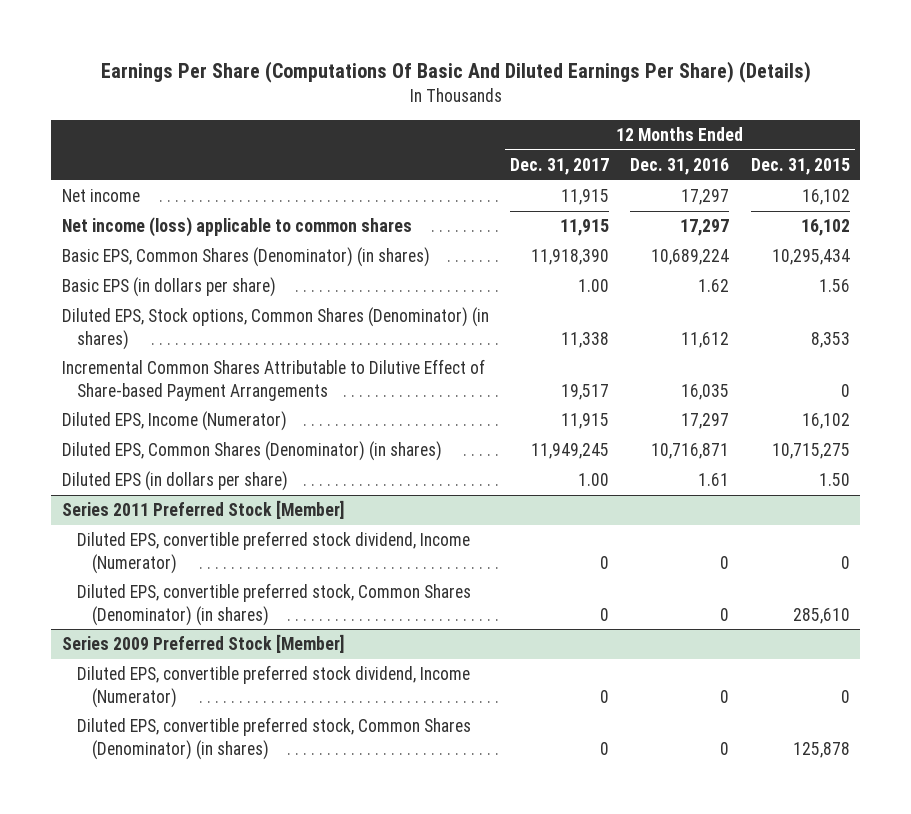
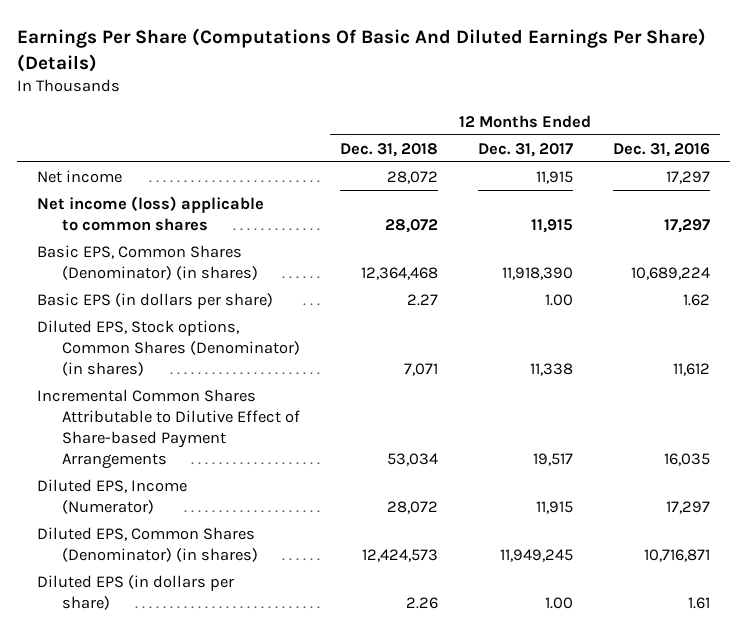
- | 12 Months Ended Dec. 31, 2017 | 12 Months Ended Dec. 31, 2016 | 12 Months Ended Dec. 31, 2015
+ | 12 Months Ended Dec. 31, 2018 | 12 Months Ended Dec. 31, 2017 | 12 Months Ended Dec. 31, 2016
- Series 2011 Preferred Stock [Member]
- Diluted EPS, convertible preferred stock dividend, Income (Numerator) | 0 | 0 | 0
- Diluted EPS, convertible preferred stock, Common Shares (Denominator) (in shares) | 0 | 0 | 285,610
- Series 2009 Preferred Stock [Member]
- Diluted EPS, convertible preferred stock dividend, Income (Numerator) | 0 | 0 | 0
- Diluted EPS, convertible preferred stock, Common Shares (Denominator) (in shares) | 0 | 0 | 125,878

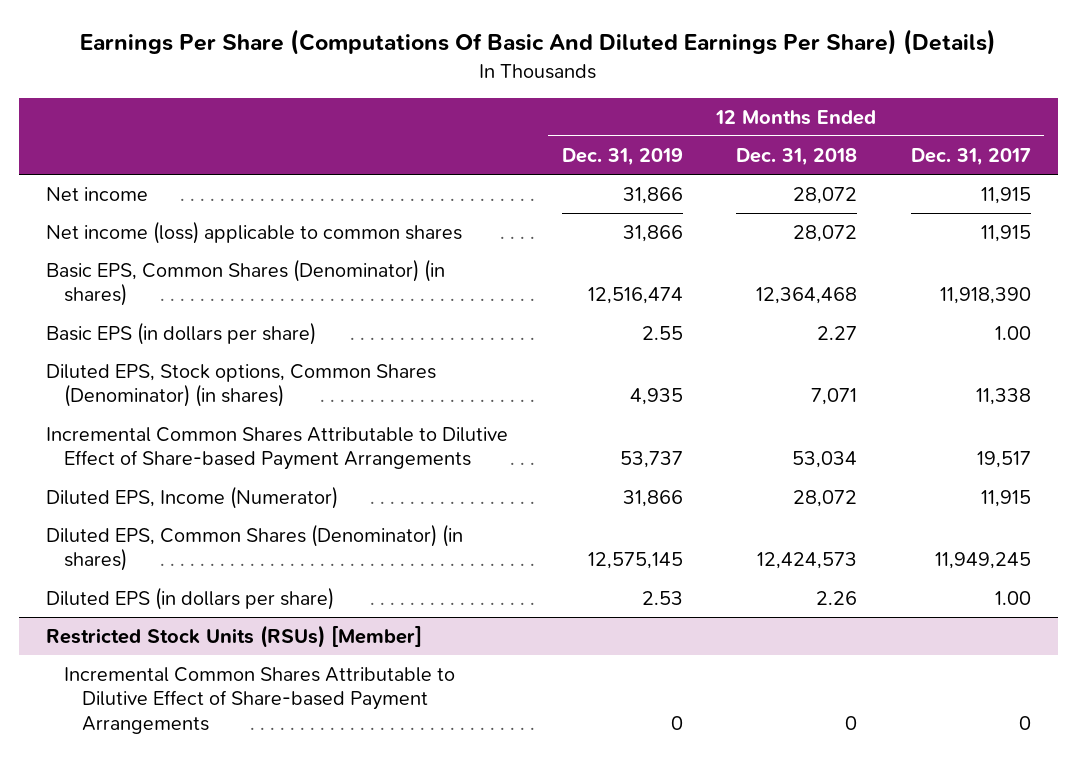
- | 12 Months Ended Dec. 31, 2018 | 12 Months Ended Dec. 31, 2017 | 12 Months Ended Dec. 31, 2016
+ | 12 Months Ended Dec. 31, 2019 | 12 Months Ended Dec. 31, 2018 | 12 Months Ended Dec. 31, 2017
+ Restricted Stock Units (RSUs) [Member]
+ Incremental Common Shares Attributable to Dilutive Effect of Share-based Payment Arrangements | 0 | 0 | 0

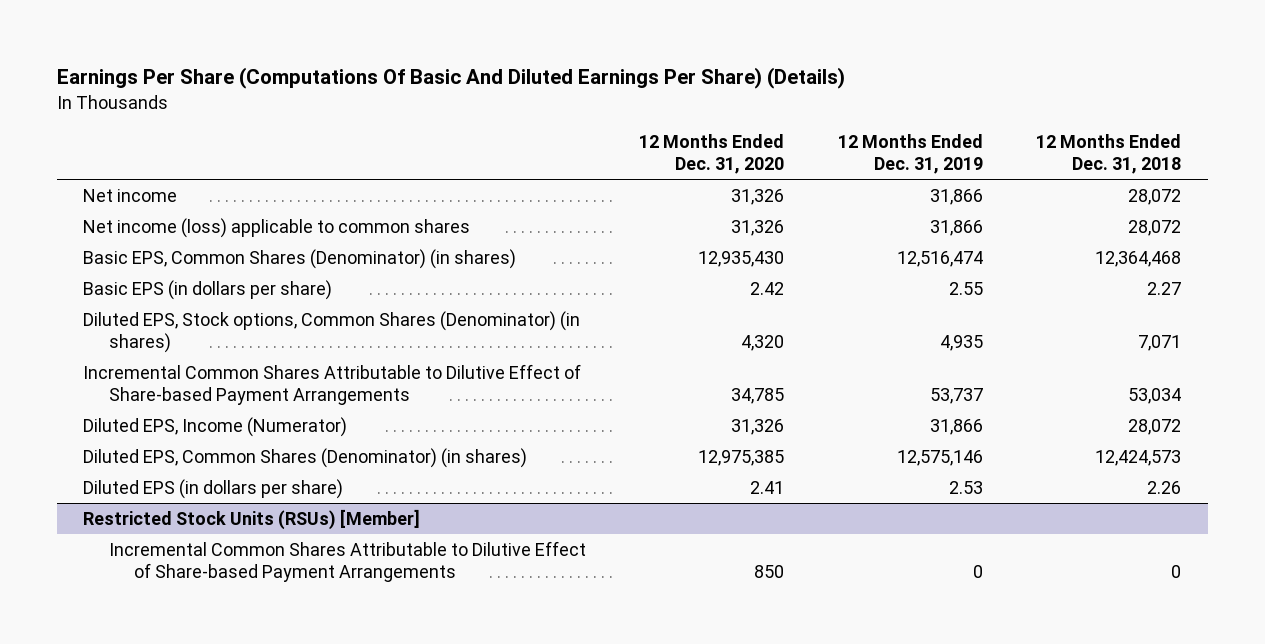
- | 12 Months Ended Dec. 31, 2019 | 12 Months Ended Dec. 31, 2018 | 12 Months Ended Dec. 31, 2017
+ | 12 Months Ended Dec. 31, 2020 | 12 Months Ended Dec. 31, 2019 | 12 Months Ended Dec. 31, 2018
- Diluted EPS, Common Shares (Denominator) (in shares) | 12,575,145 | 12,424,573 | 11,949,245
+ Diluted EPS, Common Shares (Denominator) (in shares) | 12,975,385 | 12,575,146 | 12,424,573

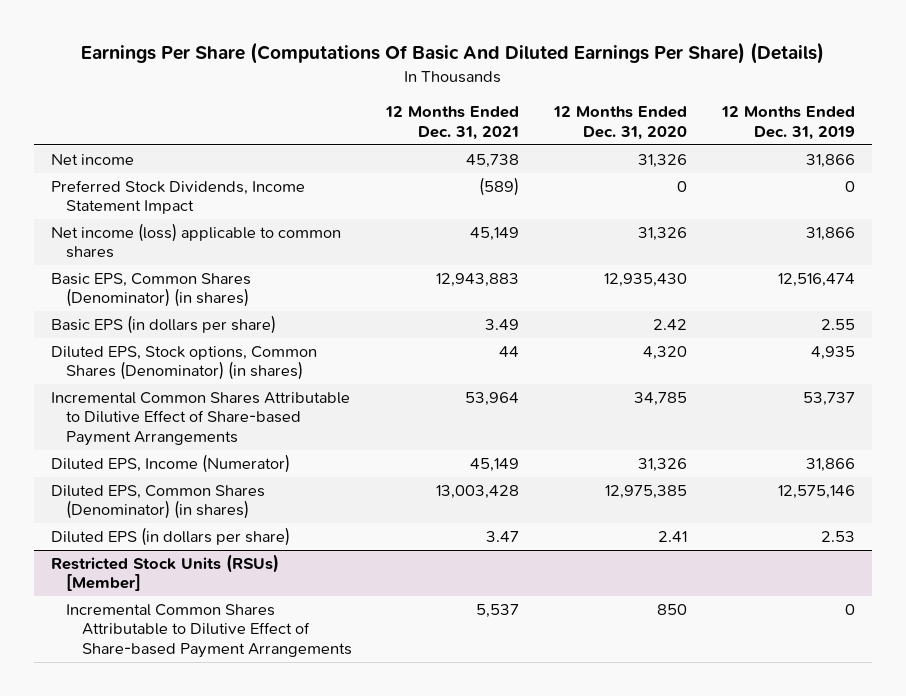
- | 12 Months Ended Dec. 31, 2020 | 12 Months Ended Dec. 31, 2019 | 12 Months Ended Dec. 31, 2018
+ | 12 Months Ended Dec. 31, 2021 | 12 Months Ended Dec. 31, 2020 | 12 Months Ended Dec. 31, 2019
+ Preferred Stock Dividends, Income Statement Impact | (589) | 0 | 0

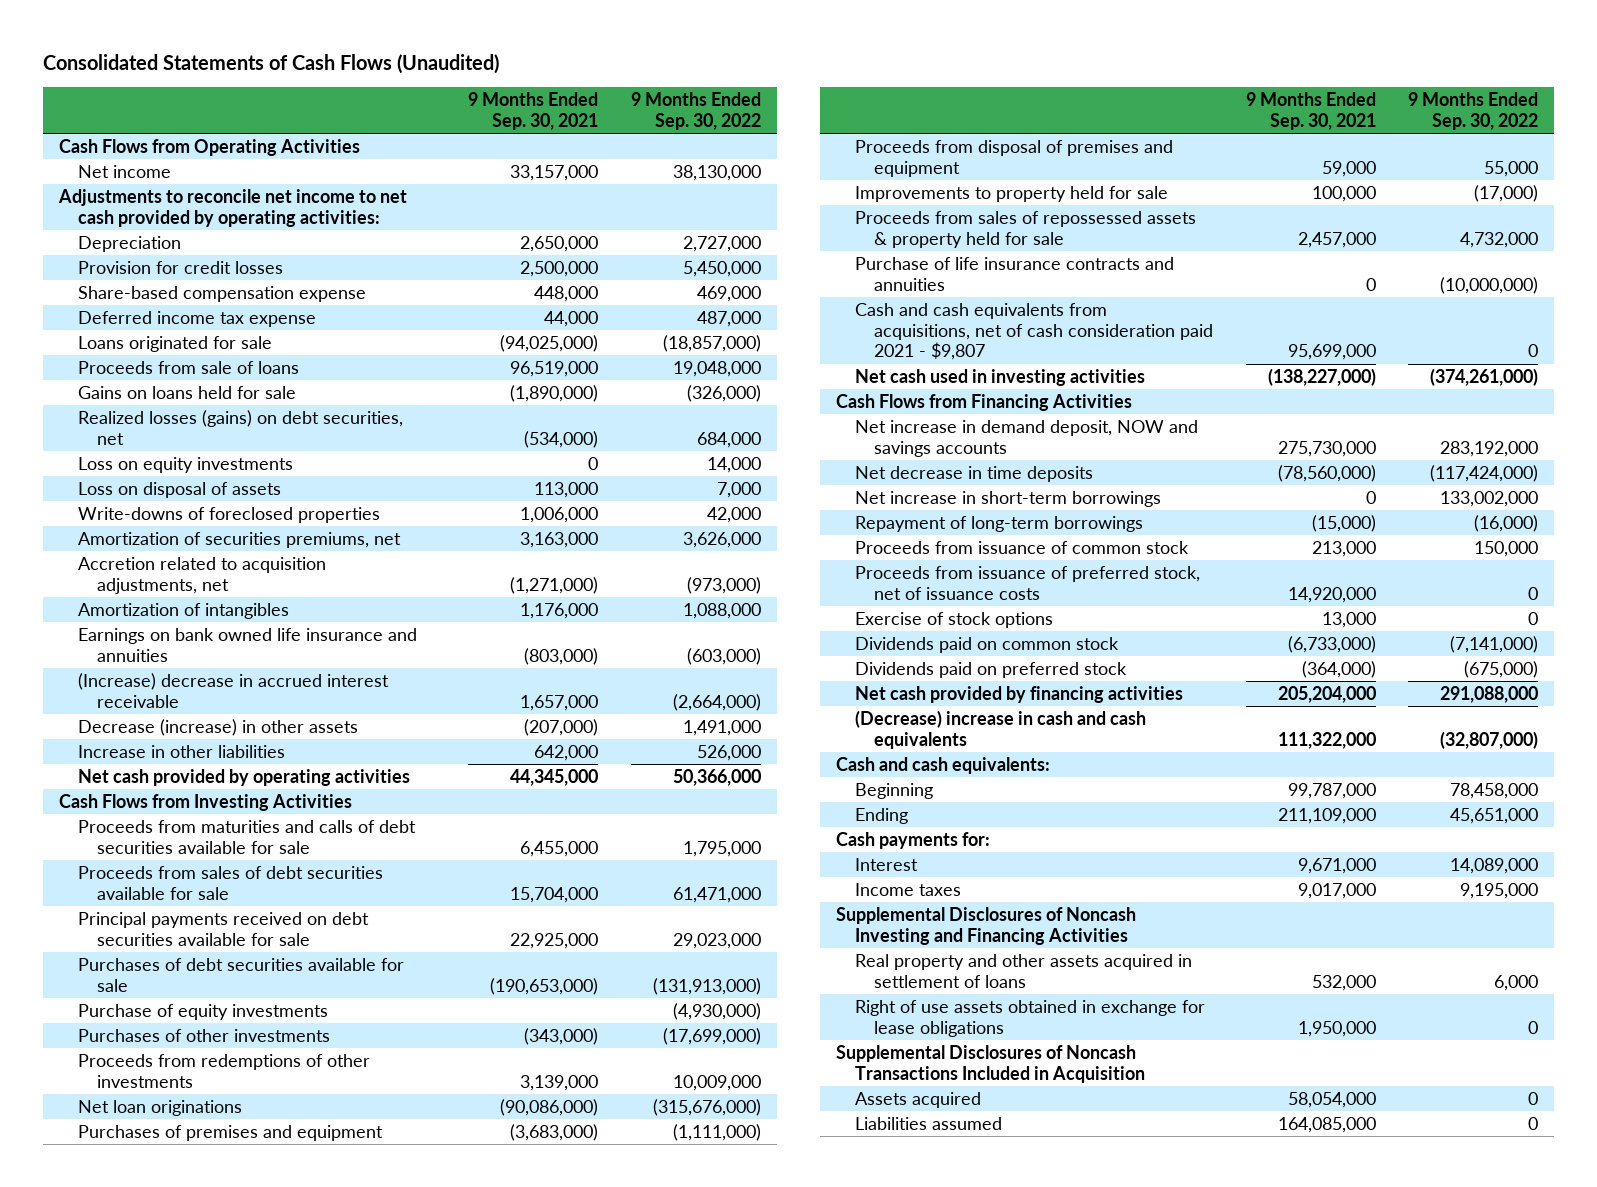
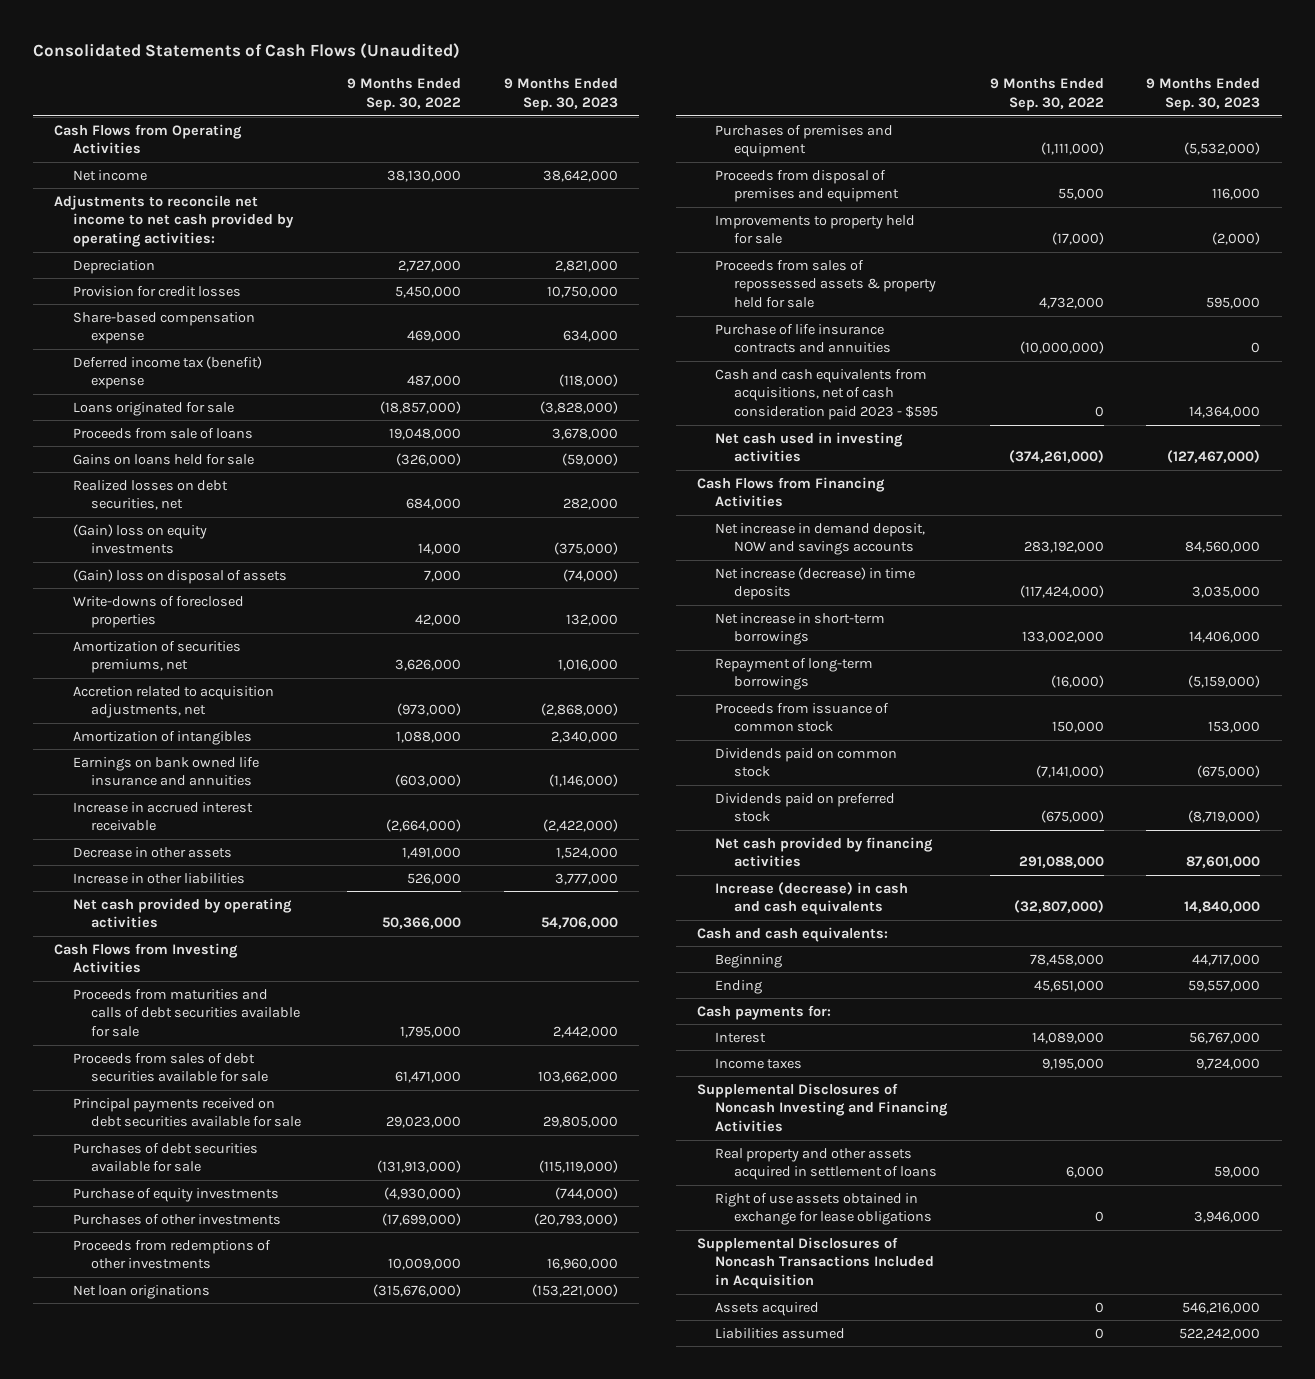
- | 9 Months Ended Sep. 30, 2021 | 9 Months Ended Sep. 30, 2022
+ | 9 Months Ended Sep. 30, 2022 | 9 Months Ended Sep. 30, 2023
- Deferred income tax expense | 44,000 | 487,000
+ Deferred income tax (benefit) expense | 487,000 | (118,000)
- Realized losses (gains) on debt securities, net | (534,000) | 684,000
- Loss on equity investments | 0 | 14,000
- Loss on disposal of assets | 113,000 | 7,000
+ Realized losses on debt securities, net | 684,000 | 282,000
+ (Gain) loss on equity investments | 14,000 | (375,000)
+ (Gain) loss on disposal of assets | 7,000 | (74,000)
- (Increase) decrease in accrued interest receivable | 1,657,000 | (2,664,000)
- Decrease (increase) in other assets | (207,000) | 1,491,000
+ Increase in accrued interest receivable | (2,664,000) | (2,422,000)
+ Decrease in other assets | 1,491,000 | 1,524,000
- Cash and cash equivalents from acquisitions, net of cash consideration paid 2021 - $9,807 | 95,699,000 | 0
+ Cash and cash equivalents from acquisitions, net of cash consideration paid 2023 - $595 | 0 | 14,364,000
- Net decrease in time deposits | (78,560,000) | (117,424,000)
+ Net increase (decrease) in time deposits | (117,424,000) | 3,035,000
- Proceeds from issuance of preferred stock, net of issuance costs | 14,920,000 | 0
- Exercise of stock options | 13,000 | 0
- (Decrease) increase in cash and cash equivalents | 111,322,000 | (32,807,000)
+ Increase (decrease) in cash and cash equivalents | (32,807,000) | 14,840,000

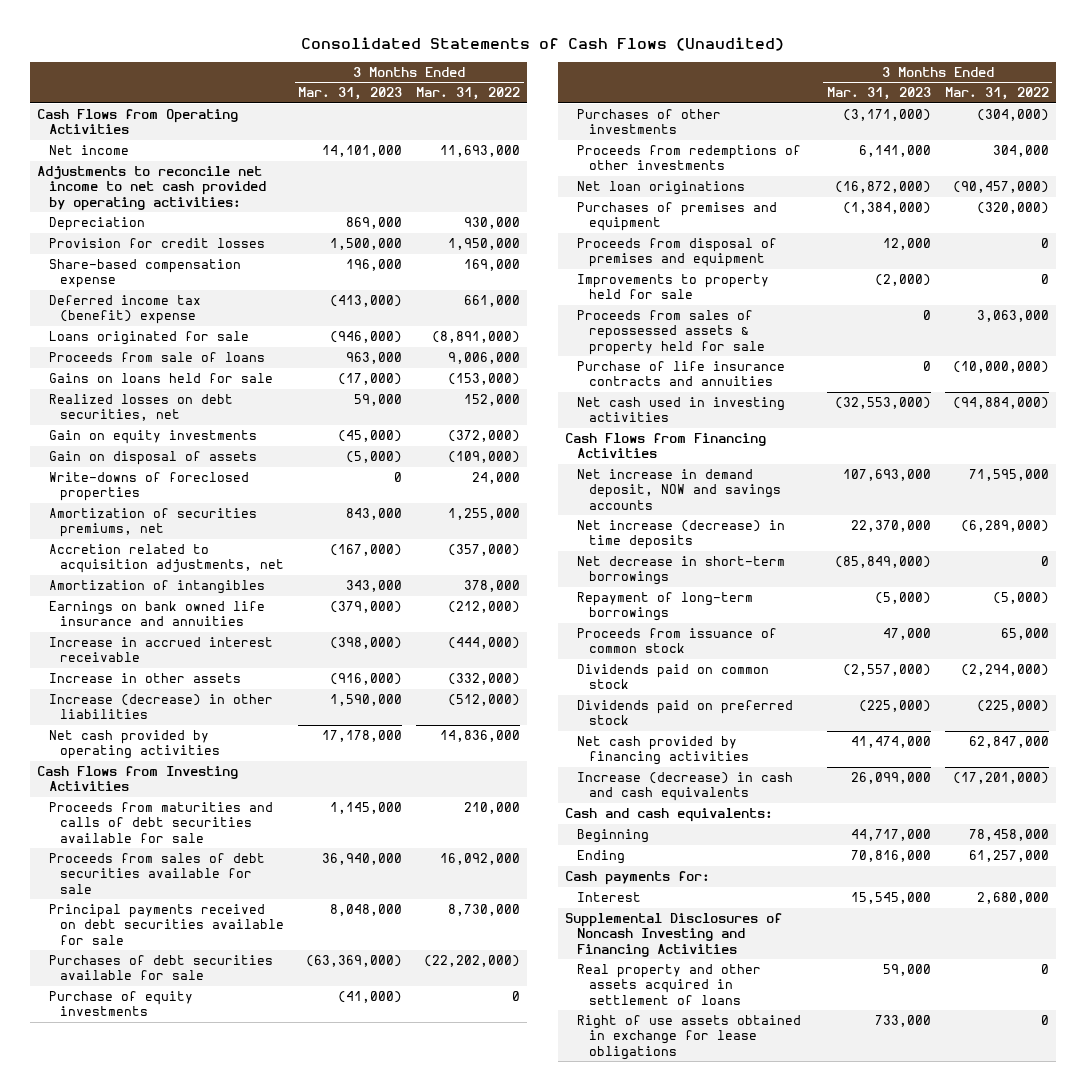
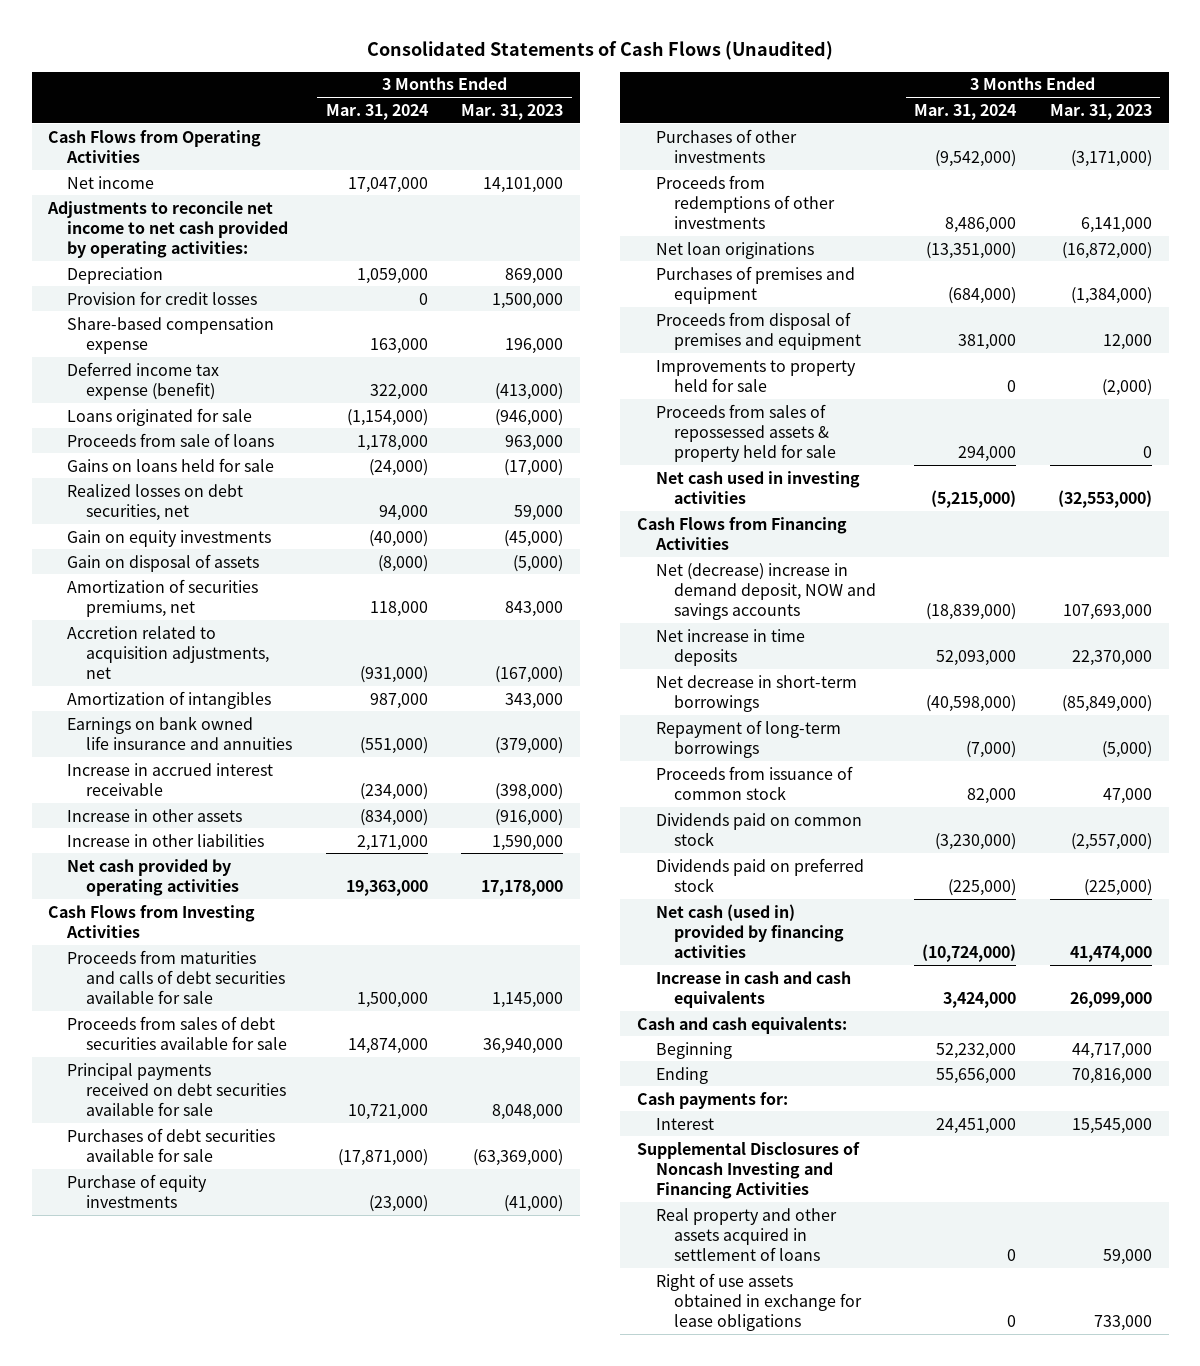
- | 3 Months Ended Mar. 31, 2023 | 3 Months Ended Mar. 31, 2022
+ | 3 Months Ended Mar. 31, 2024 | 3 Months Ended Mar. 31, 2023
- Deferred income tax (benefit) expense | (413,000) | 661,000
+ Deferred income tax expense (benefit) | 322,000 | (413,000)
- Write-downs of foreclosed properties | 0 | 24,000
- Increase (decrease) in other liabilities | 1,590,000 | (512,000)
+ Increase in other liabilities | 2,171,000 | 1,590,000
- Purchase of life insurance contracts and annuities | 0 | (10,000,000)
- Net increase in demand deposit, NOW and savings accounts | 107,693,000 | 71,595,000
- Net increase (decrease) in time deposits | 22,370,000 | (6,289,000)
+ Net (decrease) increase in demand deposit, NOW and savings accounts | (18,839,000) | 107,693,000
+ Net increase in time deposits | 52,093,000 | 22,370,000
- Net cash provided by financing activities | 41,474,000 | 62,847,000
- Increase (decrease) in cash and cash equivalents | 26,099,000 | (17,201,000)
+ Net cash (used in) provided by financing activities | (10,724,000) | 41,474,000
+ Increase in cash and cash equivalents | 3,424,000 | 26,099,000

